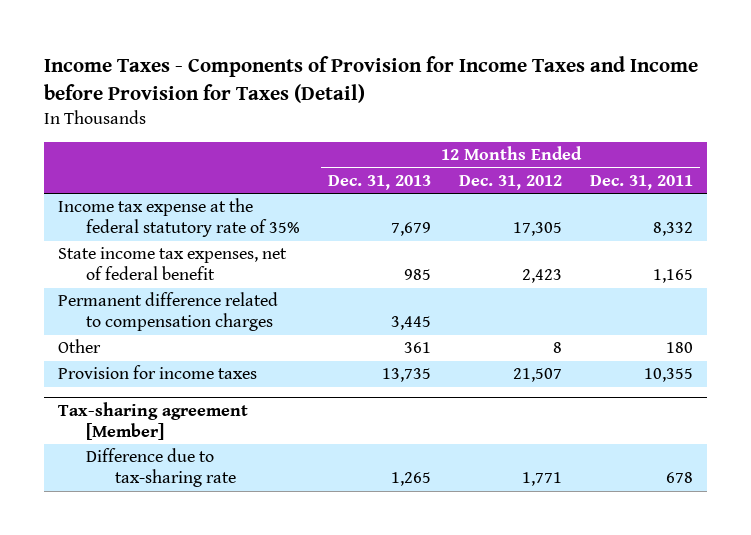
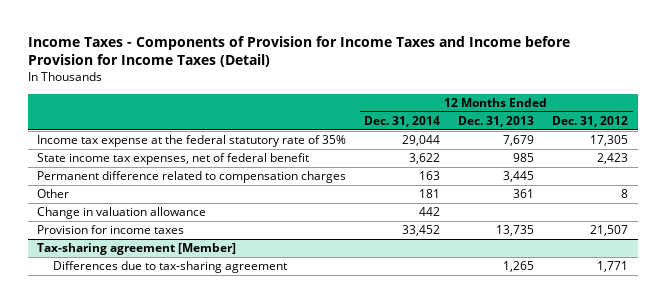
- Income Taxes - Components of Provision for Income Taxes and Income before Provision for Taxes (Detail)
+ Income Taxes - Components of Provision for Income Taxes and Income before Provision for Income Taxes (Detail)
- | 12 Months Ended Dec. 31, 2013 | 12 Months Ended Dec. 31, 2012 | 12 Months Ended Dec. 31, 2011
+ | 12 Months Ended Dec. 31, 2014 | 12 Months Ended Dec. 31, 2013 | 12 Months Ended Dec. 31, 2012
+ Change in valuation allowance | 442 | |
@ Tax-sharing agreement [Member]
- Difference due to tax-sharing rate | 1,265 | 1,771 | 678
+ Differences due to tax-sharing agreement | | 1,265 | 1,771

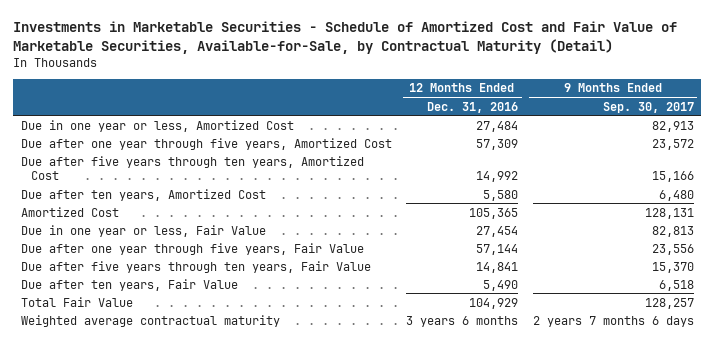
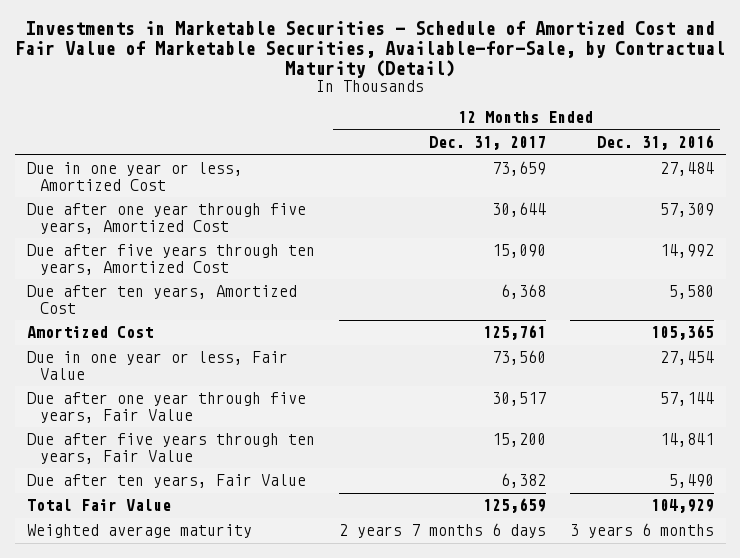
- | 12 Months Ended Dec. 31, 2016 | 9 Months Ended Sep. 30, 2017
+ | 12 Months Ended Dec. 31, 2017 | 12 Months Ended Dec. 31, 2016
- Weighted average contractual maturity | 3 years 6 months | 2 years 7 months 6 days
+ Weighted average maturity | 2 years 7 months 6 days | 3 years 6 months

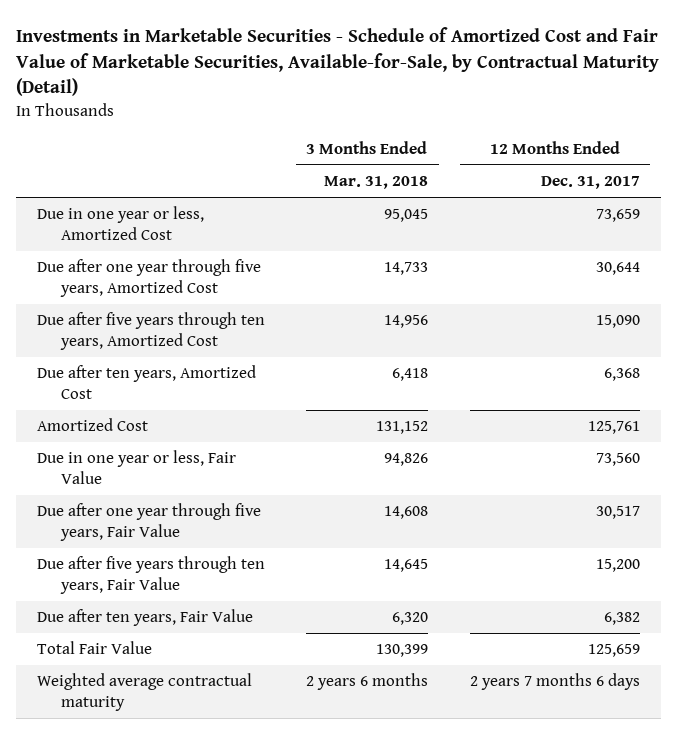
- | 12 Months Ended Dec. 31, 2017 | 12 Months Ended Dec. 31, 2016
+ | 3 Months Ended Mar. 31, 2018 | 12 Months Ended Dec. 31, 2017
- Weighted average maturity | 2 years 7 months 6 days | 3 years 6 months
+ Weighted average contractual maturity | 2 years 6 months | 2 years 7 months 6 days

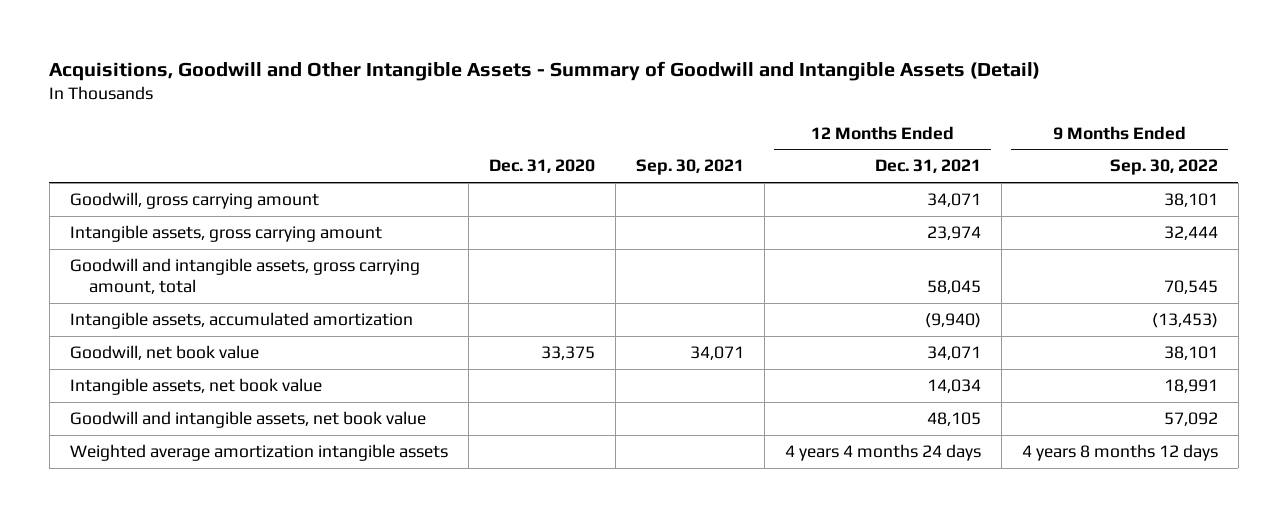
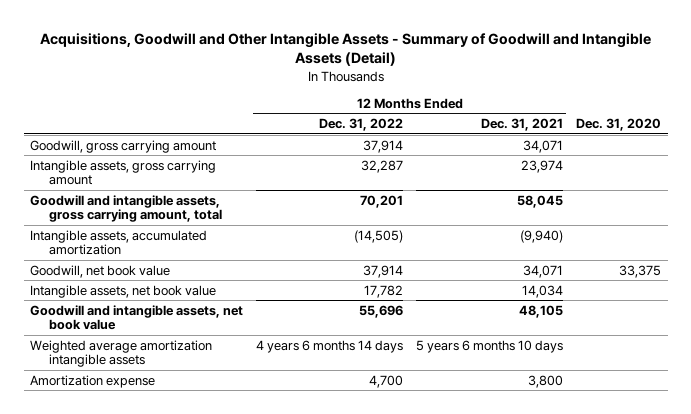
- | Dec. 31, 2020 | Sep. 30, 2021 | 12 Months Ended Dec. 31, 2021 | 9 Months Ended Sep. 30, 2022
+ | 12 Months Ended Dec. 31, 2022 | 12 Months Ended Dec. 31, 2021 | Dec. 31, 2020
- Weighted average amortization intangible assets | | | 4 years 4 months 24 days | 4 years 8 months 12 days
+ Weighted average amortization intangible assets | 4 years 6 months 14 days | 5 years 6 months 10 days |
+ Amortization expense | 4,700 | 3,800 |

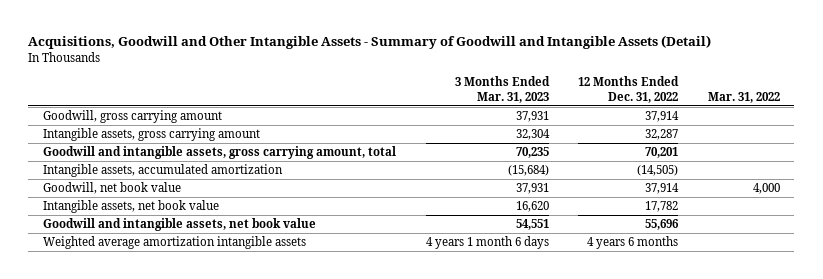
- | 12 Months Ended Dec. 31, 2022 | 12 Months Ended Dec. 31, 2021 | Dec. 31, 2020
+ | 3 Months Ended Mar. 31, 2023 | 12 Months Ended Dec. 31, 2022 | Mar. 31, 2022
- Weighted average amortization intangible assets | 4 years 6 months 14 days | 5 years 6 months 10 days |
- Amortization expense | 4,700 | 3,800 |
+ Weighted average amortization intangible assets | 4 years 1 month 6 days | 4 years 6 months |

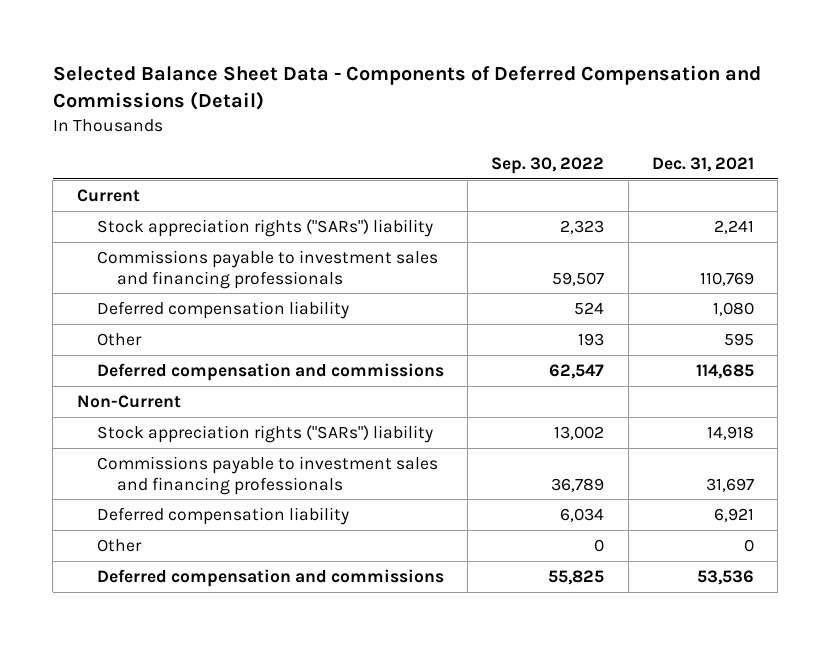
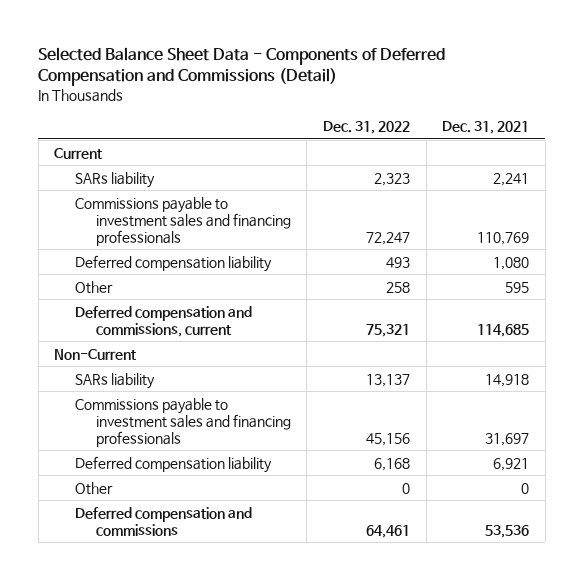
- | Sep. 30, 2022 | Dec. 31, 2021
+ | Dec. 31, 2022 | Dec. 31, 2021
- Stock appreciation rights ("SARs") liability | 2,323 | 2,241
+ SARs liability | 2,323 | 2,241
- Deferred compensation and commissions | 62,547 | 114,685
+ Deferred compensation and commissions, current | 75,321 | 114,685
- Stock appreciation rights ("SARs") liability | 13,002 | 14,918
+ SARs liability | 13,137 | 14,918

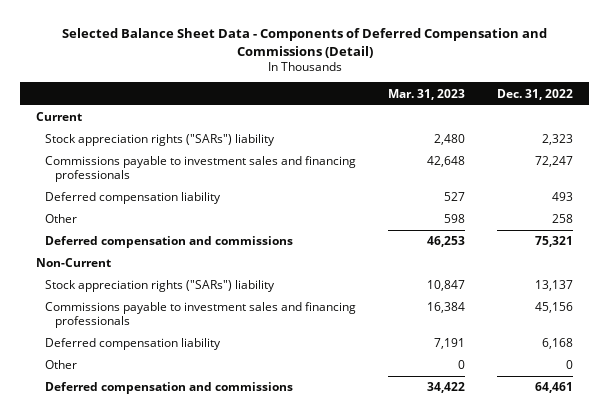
- | Dec. 31, 2022 | Dec. 31, 2021
+ | Mar. 31, 2023 | Dec. 31, 2022
- SARs liability | 2,323 | 2,241
+ Stock appreciation rights ("SARs") liability | 2,480 | 2,323
- Deferred compensation and commissions, current | 75,321 | 114,685
+ Deferred compensation and commissions | 46,253 | 75,321
- SARs liability | 13,137 | 14,918
+ Stock appreciation rights ("SARs") liability | 10,847 | 13,137

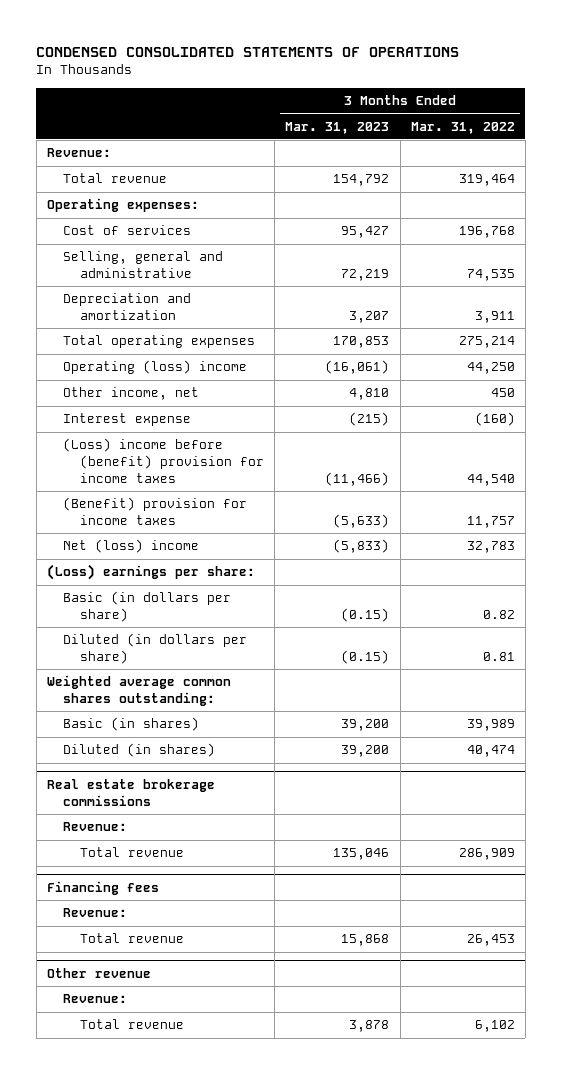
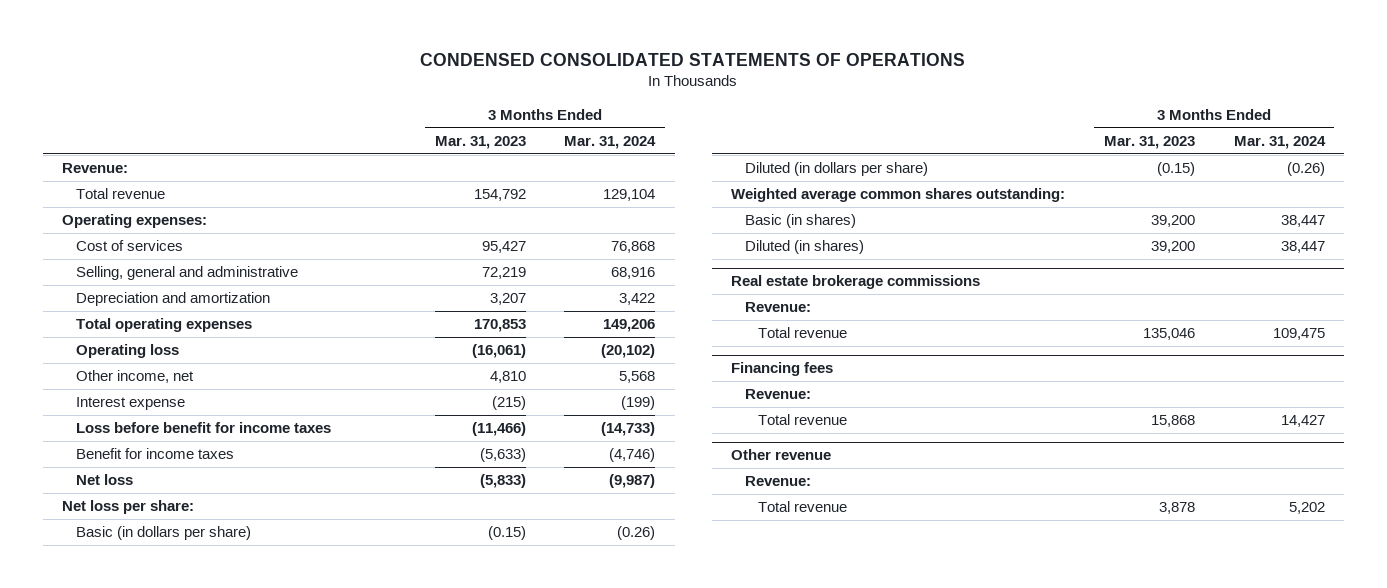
- | 3 Months Ended Mar. 31, 2023 | 3 Months Ended Mar. 31, 2022
+ | 3 Months Ended Mar. 31, 2023 | 3 Months Ended Mar. 31, 2024
- Operating (loss) income | (16,061) | 44,250
+ Operating loss | (16,061) | (20,102)
- (Loss) income before (benefit) provision for income taxes | (11,466) | 44,540
- (Benefit) provision for income taxes | (5,633) | 11,757
- Net (loss) income | (5,833) | 32,783
- (Loss) earnings per share:
+ Loss before benefit for income taxes | (11,466) | (14,733)
+ Benefit for income taxes | (5,633) | (4,746)
+ Net loss | (5,833) | (9,987)
+ Net loss per share:

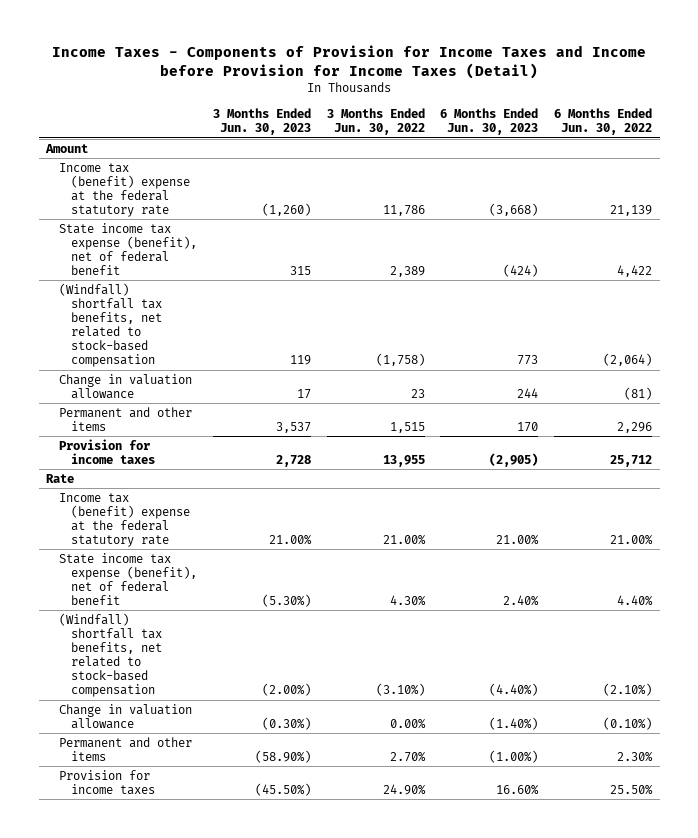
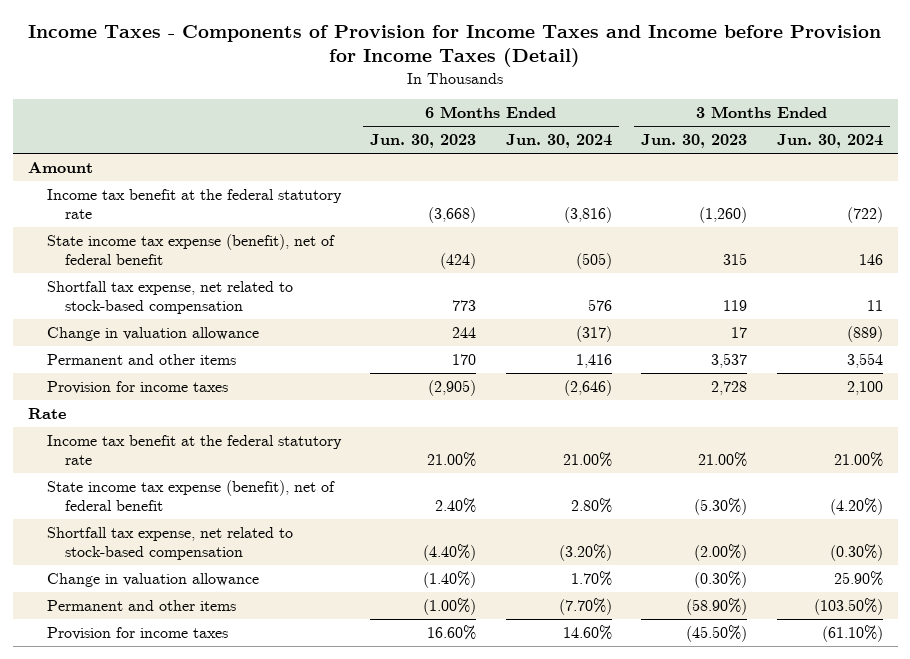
- | 3 Months Ended Jun. 30, 2023 | 3 Months Ended Jun. 30, 2022 | 6 Months Ended Jun. 30, 2023 | 6 Months Ended Jun. 30, 2022
+ | 6 Months Ended Jun. 30, 2023 | 6 Months Ended Jun. 30, 2024 | 3 Months Ended Jun. 30, 2023 | 3 Months Ended Jun. 30, 2024
- Income tax (benefit) expense at the federal statutory rate | (1,260) | 11,786 | (3,668) | 21,139
+ Income tax benefit at the federal statutory rate | (3,668) | (3,816) | (1,260) | (722)
- (Windfall) shortfall tax benefits, net related to stock-based compensation | 119 | (1,758) | 773 | (2,064)
+ Shortfall tax expense, net related to stock-based compensation | 773 | 576 | 119 | 11
- Income tax (benefit) expense at the federal statutory rate | 21.00% | 21.00% | 21.00% | 21.00%
+ Income tax benefit at the federal statutory rate | 21.00% | 21.00% | 21.00% | 21.00%
- (Windfall) shortfall tax benefits, net related to stock-based compensation | (2.00%) | (3.10%) | (4.40%) | (2.10%)
+ Shortfall tax expense, net related to stock-based compensation | (4.40%) | (3.20%) | (2.00%) | (0.30%)

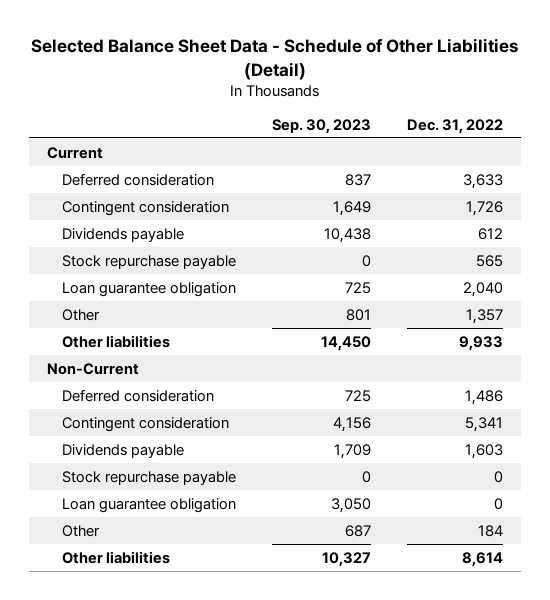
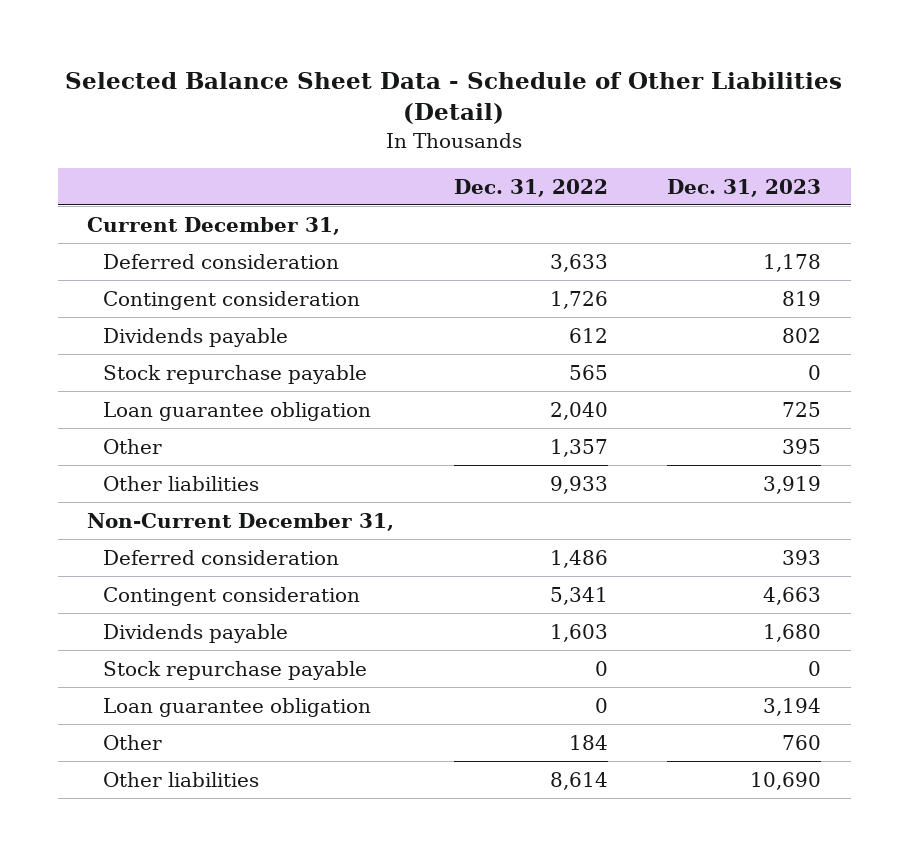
- | Sep. 30, 2023 | Dec. 31, 2022
+ | Dec. 31, 2022 | Dec. 31, 2023
- Current
+ Current December 31,
- Non-Current
+ Non-Current December 31,

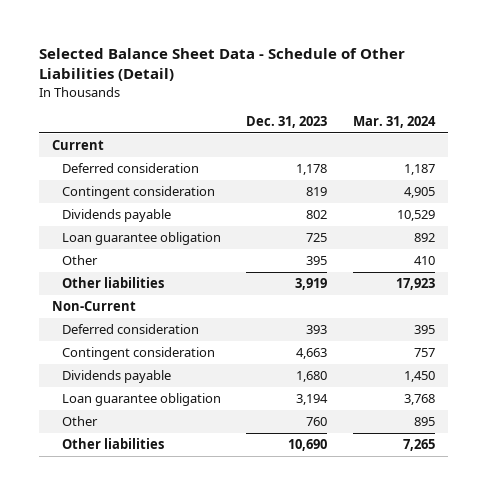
- | Dec. 31, 2022 | Dec. 31, 2023
+ | Dec. 31, 2023 | Mar. 31, 2024
- Current December 31,
+ Current
- Stock repurchase payable | 565 | 0
- Non-Current December 31,
+ Non-Current
- Stock repurchase payable | 0 | 0

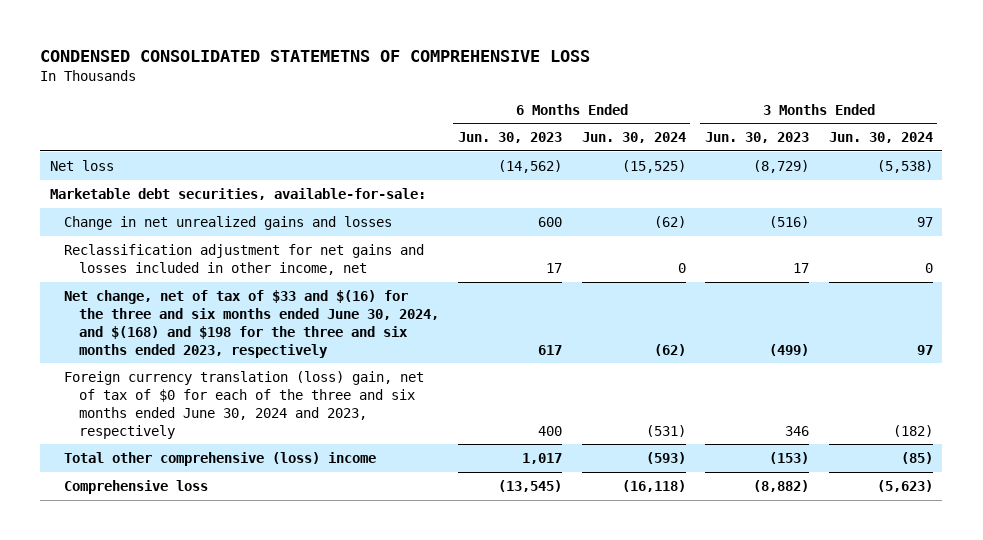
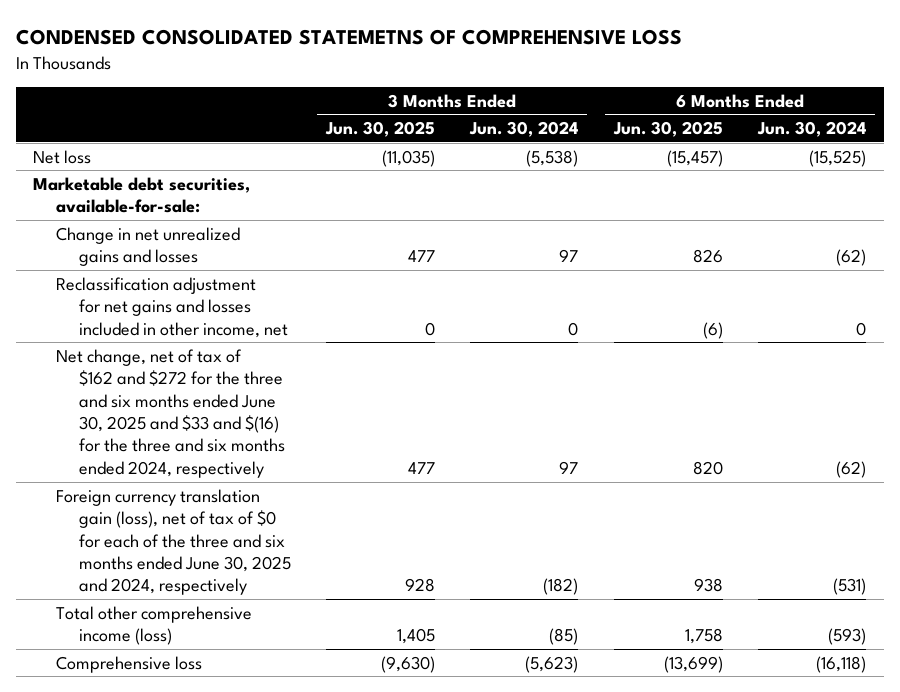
- | 6 Months Ended Jun. 30, 2023 | 6 Months Ended Jun. 30, 2024 | 3 Months Ended Jun. 30, 2023 | 3 Months Ended Jun. 30, 2024
+ | 3 Months Ended Jun. 30, 2025 | 3 Months Ended Jun. 30, 2024 | 6 Months Ended Jun. 30, 2025 | 6 Months Ended Jun. 30, 2024
- Net change, net of tax of $33 and $(16) for the three and six months ended June 30, 2024, and $(168) and $198 for the three and six months ended 2023, respectively | 617 | (62) | (499) | 97
- Foreign currency translation (loss) gain, net of tax of $0 for each of the three and six months ended June 30, 2024 and 2023, respectively | 400 | (531) | 346 | (182)
- Total other comprehensive (loss) income | 1,017 | (593) | (153) | (85)
+ Net change, net of tax of $162 and $272 for the three and six months ended June 30, 2025 and $33 and $(16) for the three and six months ended 2024, respectively | 477 | 97 | 820 | (62)
+ Foreign currency translation gain (loss), net of tax of $0 for each of the three and six months ended June 30, 2025 and 2024, respectively | 928 | (182) | 938 | (531)
+ Total other comprehensive income (loss) | 1,405 | (85) | 1,758 | (593)

